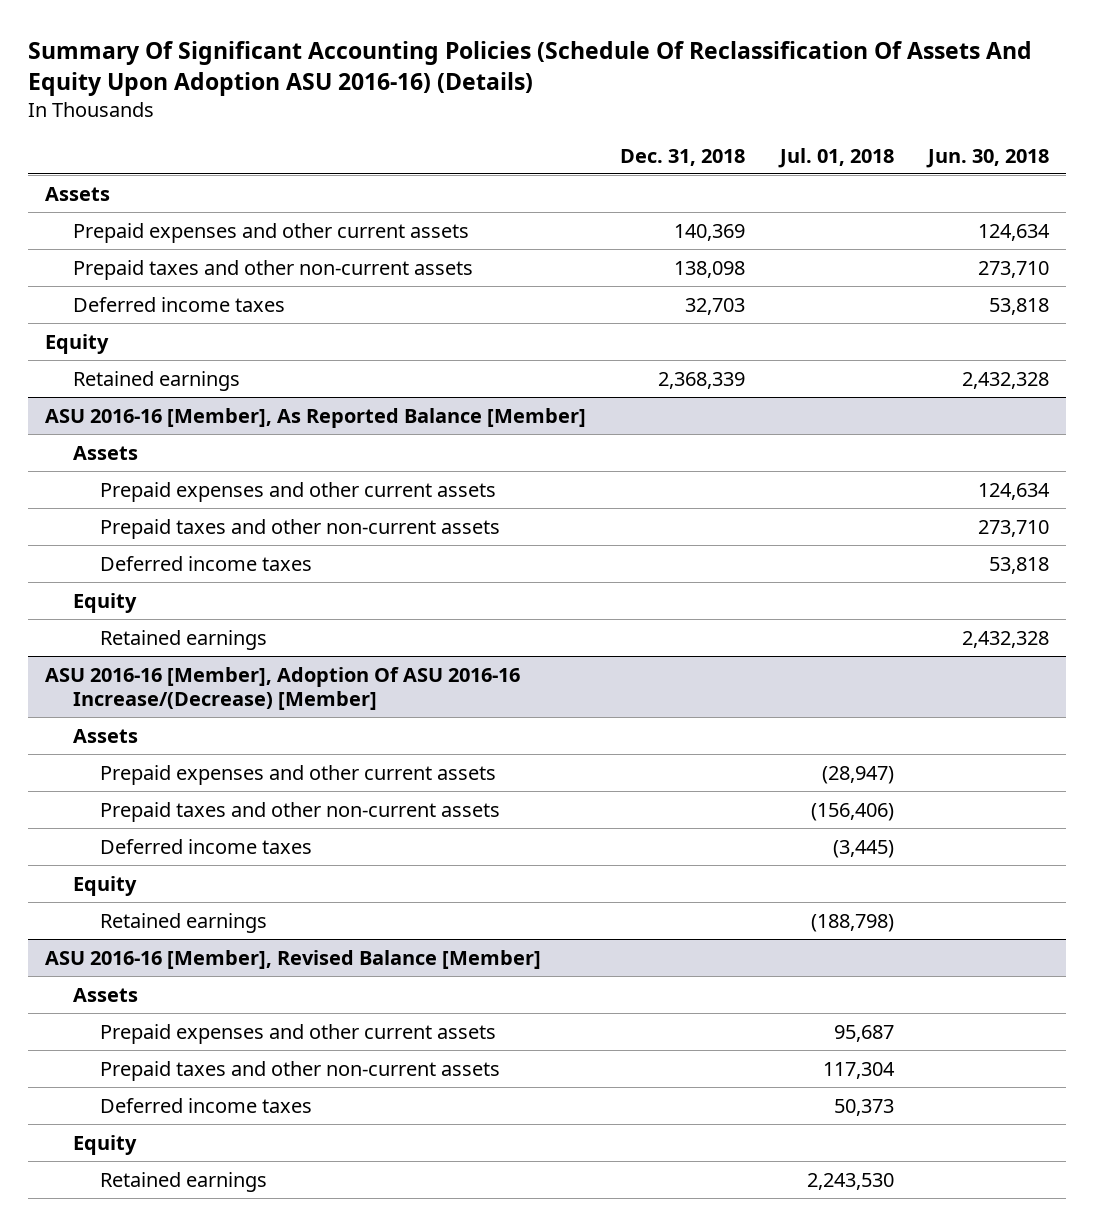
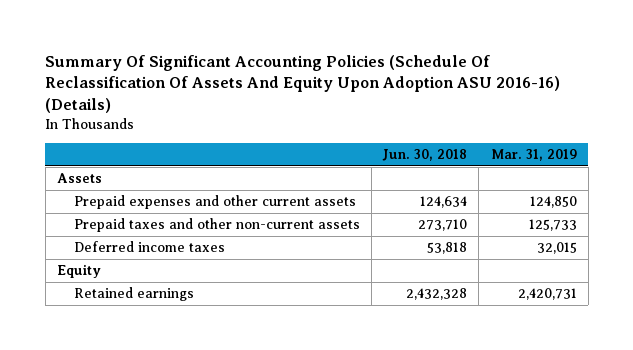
- | Dec. 31, 2018 | Jul. 01, 2018 | Jun. 30, 2018
+ | Jun. 30, 2018 | Mar. 31, 2019
- ASU 2016-16 [Member], As Reported Balance [Member]
- Assets
- Prepaid expenses and other current assets | | | 124,634
- Prepaid taxes and other non-current assets | | | 273,710
- Deferred income taxes | | | 53,818
- Equity
- Retained earnings | | | 2,432,328
- ASU 2016-16 [Member], Adoption Of ASU 2016-16 Increase/(Decrease) [Member]
- Assets
- Prepaid expenses and other current assets | | (28,947) |
- Prepaid taxes and other non-current assets | | (156,406) |
- Deferred income taxes | | (3,445) |
- Equity
- Retained earnings | | (188,798) |
- ASU 2016-16 [Member], Revised Balance [Member]
- Assets
- Prepaid expenses and other current assets | | 95,687 |
- Prepaid taxes and other non-current assets | | 117,304 |
- Deferred income taxes | | 50,373 |
- Equity
- Retained earnings | | 2,243,530 |

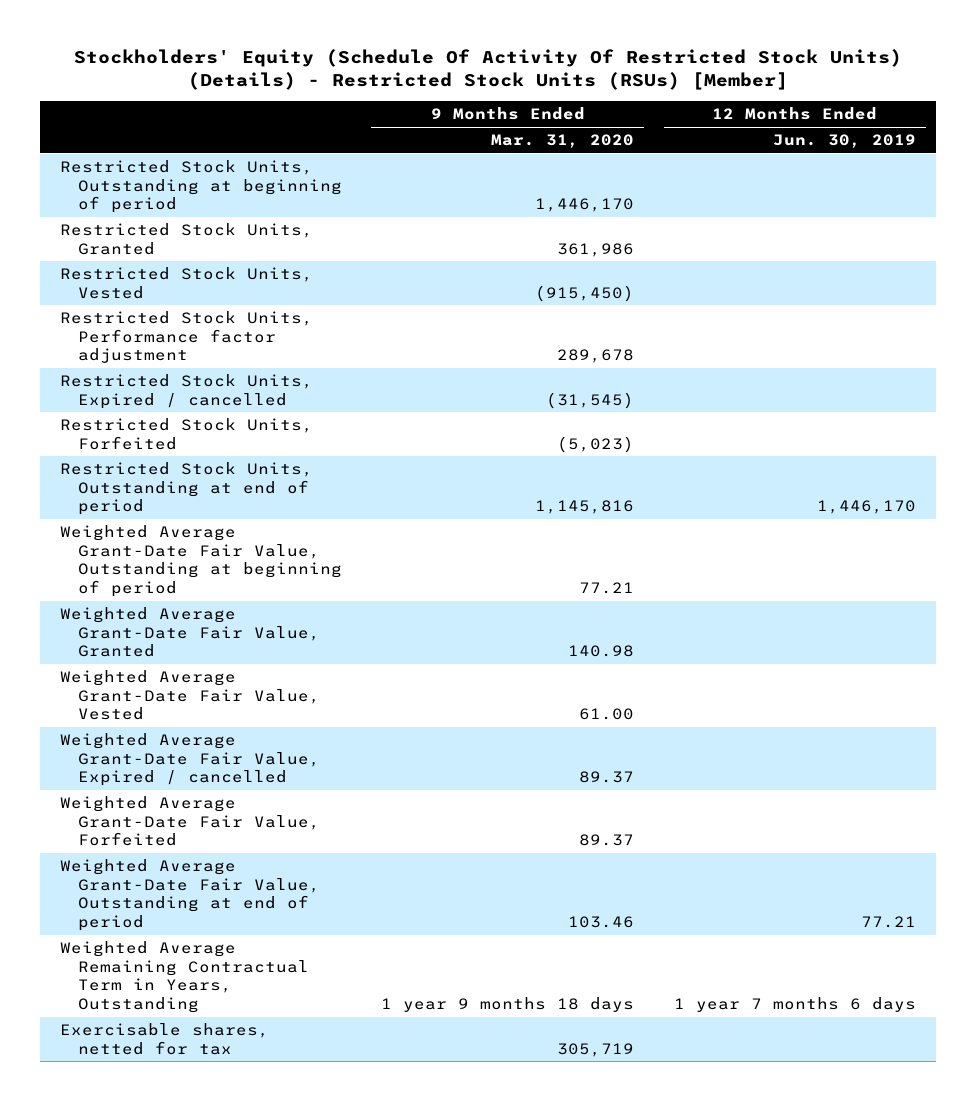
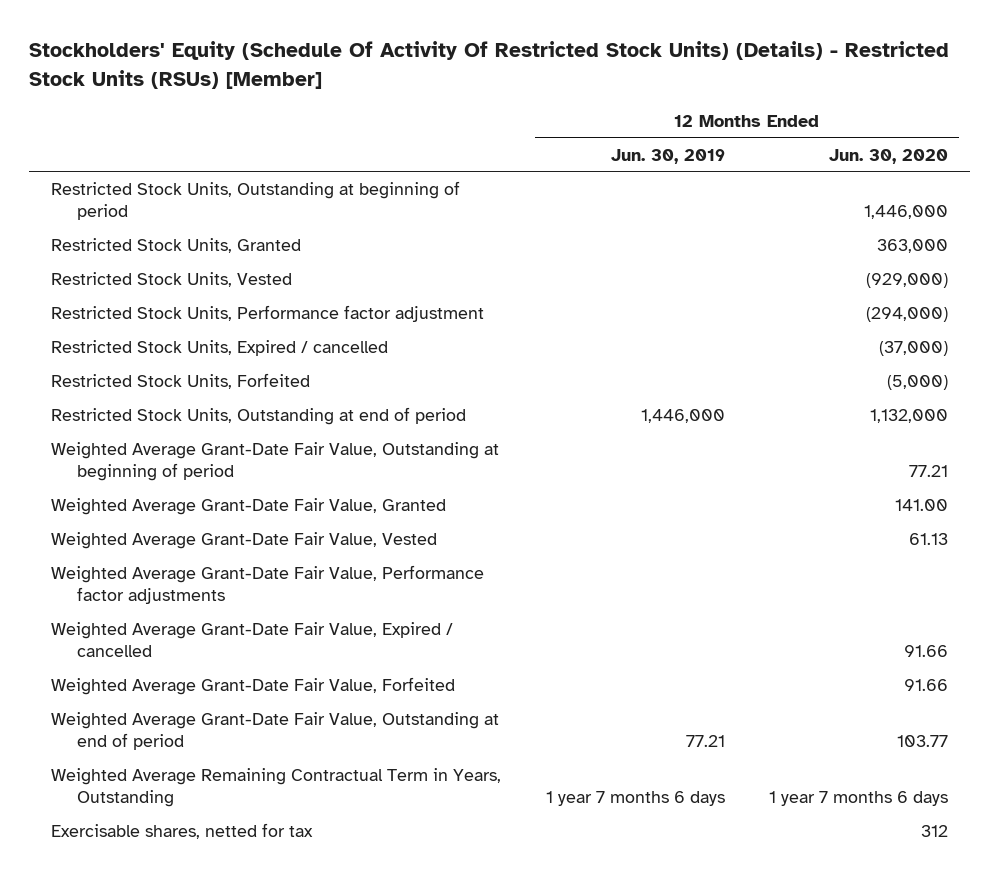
- | 9 Months Ended Mar. 31, 2020 | 12 Months Ended Jun. 30, 2019
+ | 12 Months Ended Jun. 30, 2019 | 12 Months Ended Jun. 30, 2020
- Restricted Stock Units, Outstanding at end of period | 1,145,816 | 1,446,170
+ Restricted Stock Units, Outstanding at end of period | 1,446,000 | 1,132,000
+ Weighted Average Grant-Date Fair Value, Performance factor adjustments

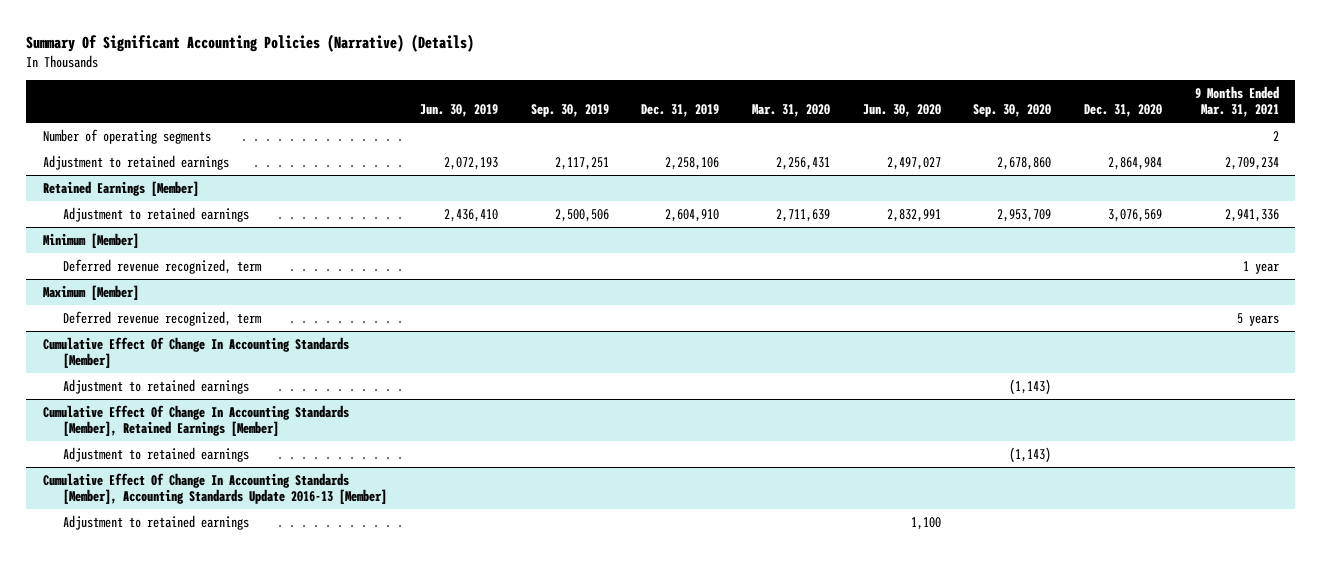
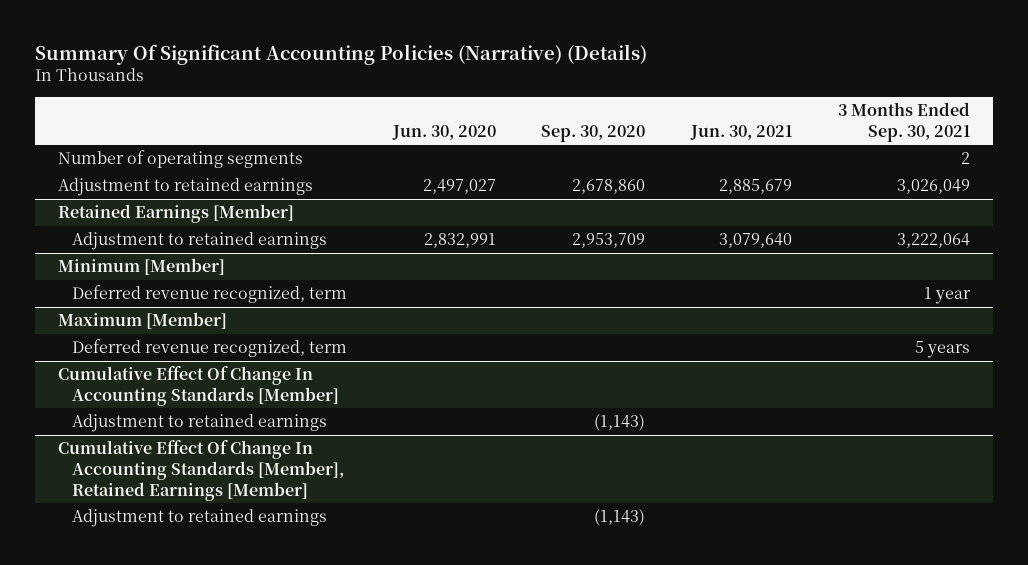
- | Jun. 30, 2019 | Sep. 30, 2019 | Dec. 31, 2019 | Mar. 31, 2020 | Jun. 30, 2020 | Sep. 30, 2020 | Dec. 31, 2020 | 9 Months Ended Mar. 31, 2021
+ | Jun. 30, 2020 | Sep. 30, 2020 | Jun. 30, 2021 | 3 Months Ended Sep. 30, 2021
- Cumulative Effect Of Change In Accounting Standards [Member], Accounting Standards Update 2016-13 [Member]
- Adjustment to retained earnings | | | | | 1,100 | | |

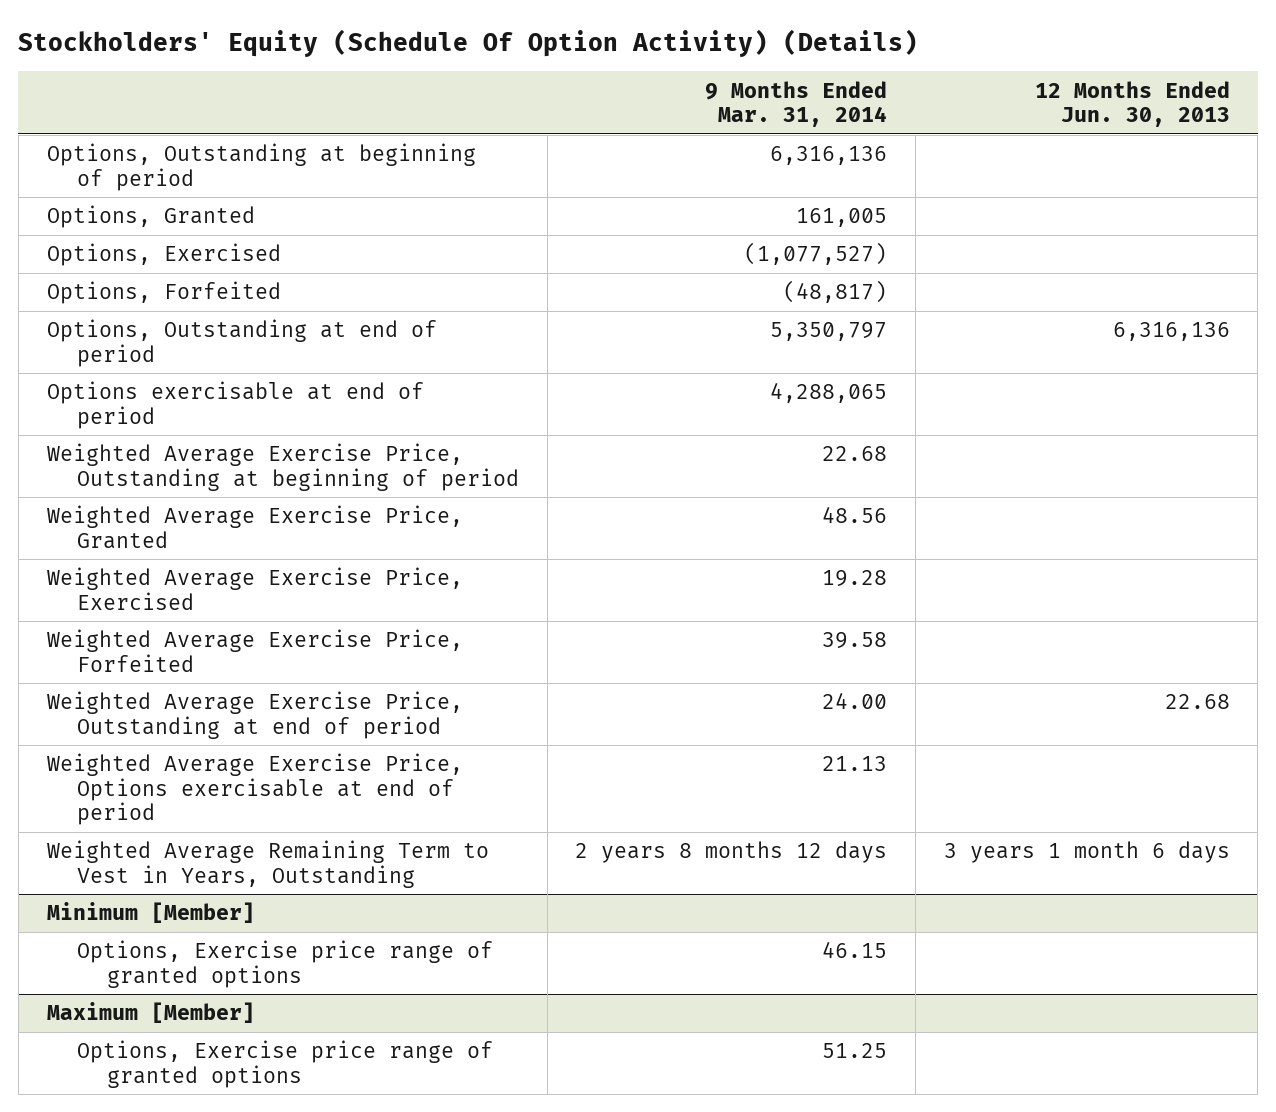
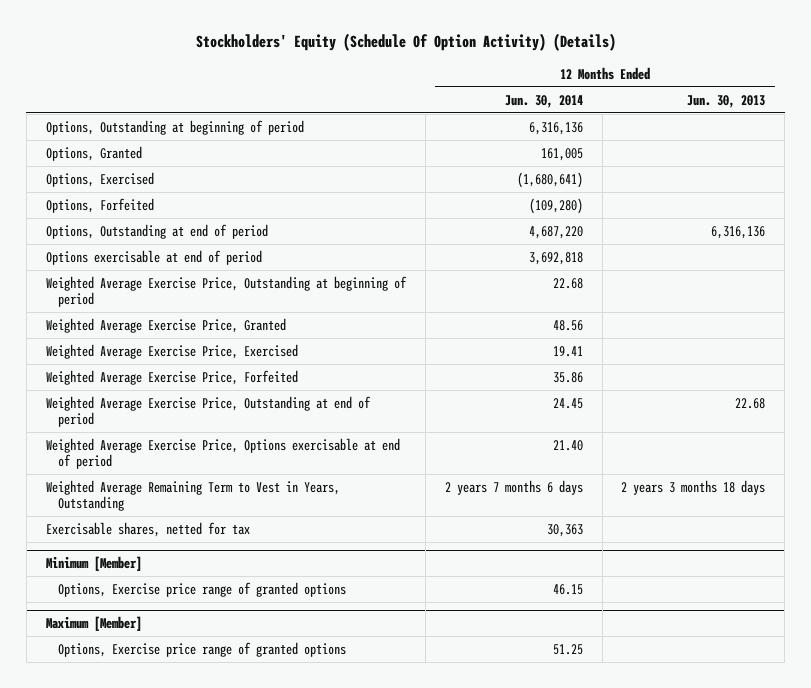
- | 9 Months Ended Mar. 31, 2014 | 12 Months Ended Jun. 30, 2013
+ | 12 Months Ended Jun. 30, 2014 | 12 Months Ended Jun. 30, 2013
- Weighted Average Remaining Term to Vest in Years, Outstanding | 2 years 8 months 12 days | 3 years 1 month 6 days
+ Weighted Average Remaining Term to Vest in Years, Outstanding | 2 years 7 months 6 days | 2 years 3 months 18 days
+ Exercisable shares, netted for tax | 30,363 |

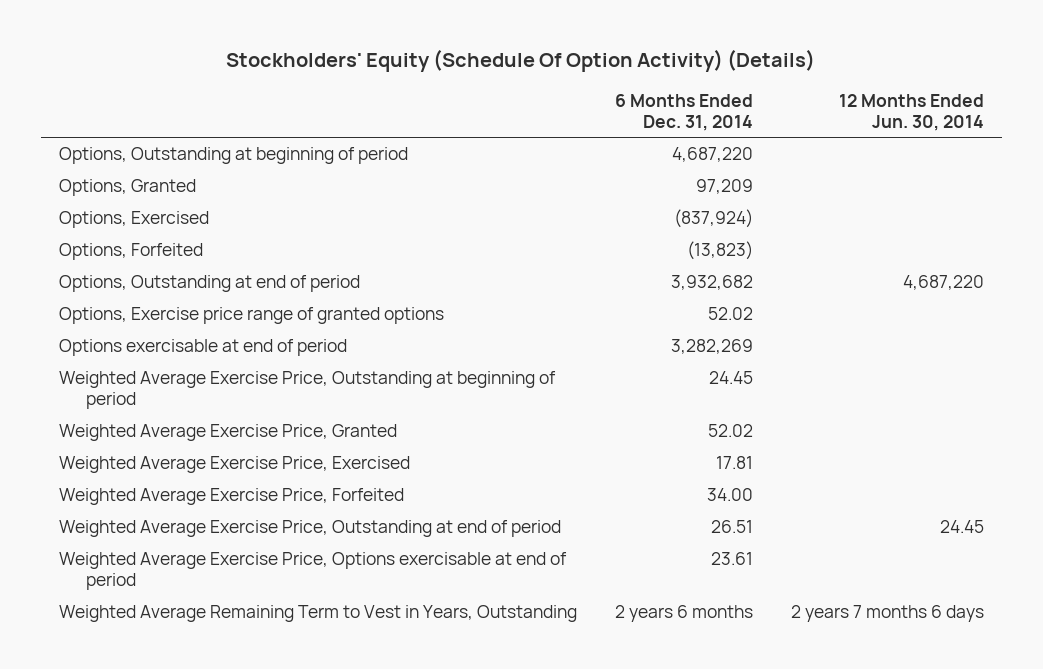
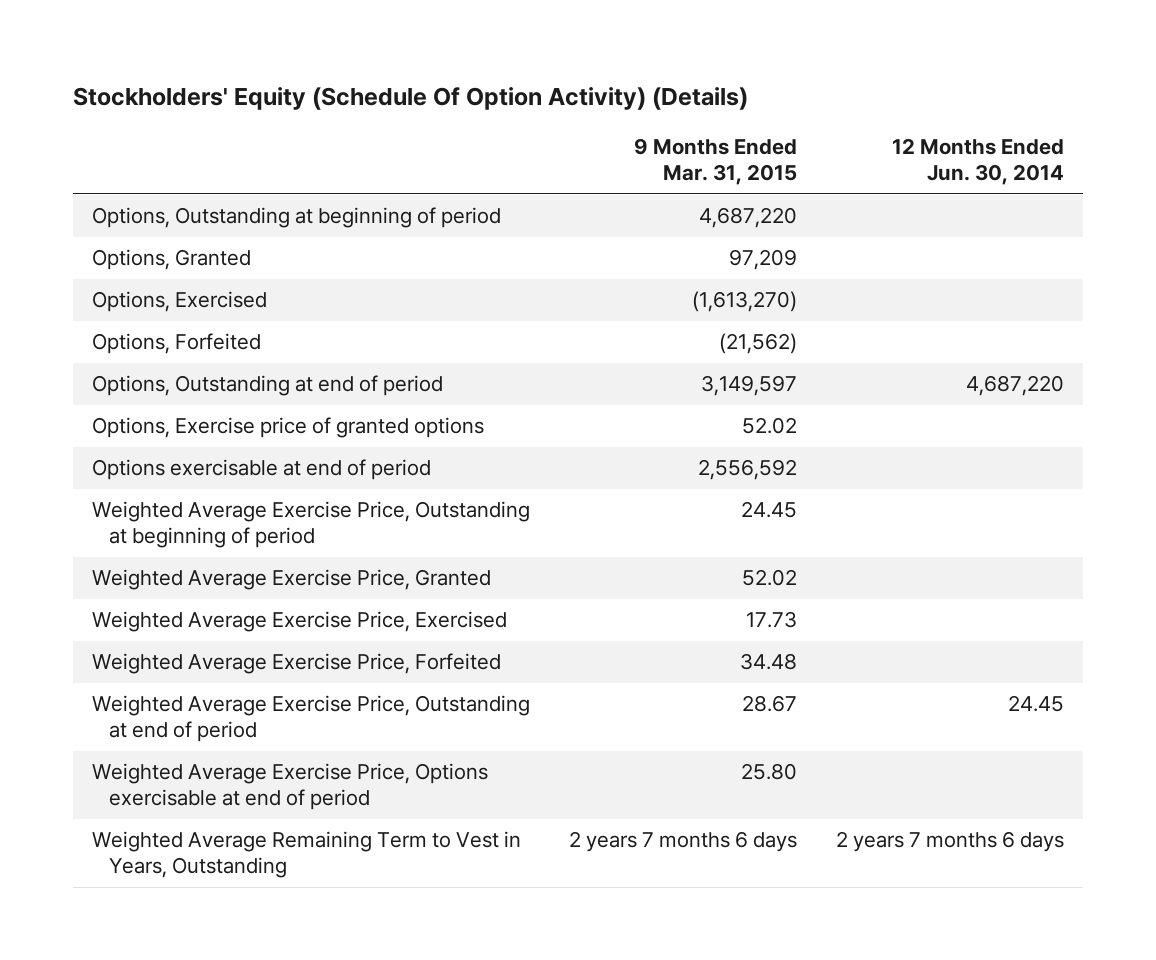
- | 6 Months Ended Dec. 31, 2014 | 12 Months Ended Jun. 30, 2014
+ | 9 Months Ended Mar. 31, 2015 | 12 Months Ended Jun. 30, 2014
- Options, Exercise price range of granted options | 52.02 |
+ Options, Exercise price of granted options | 52.02 |

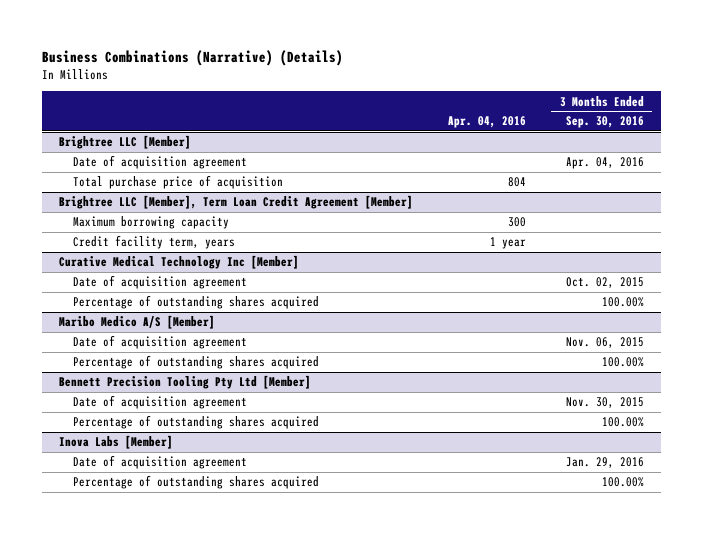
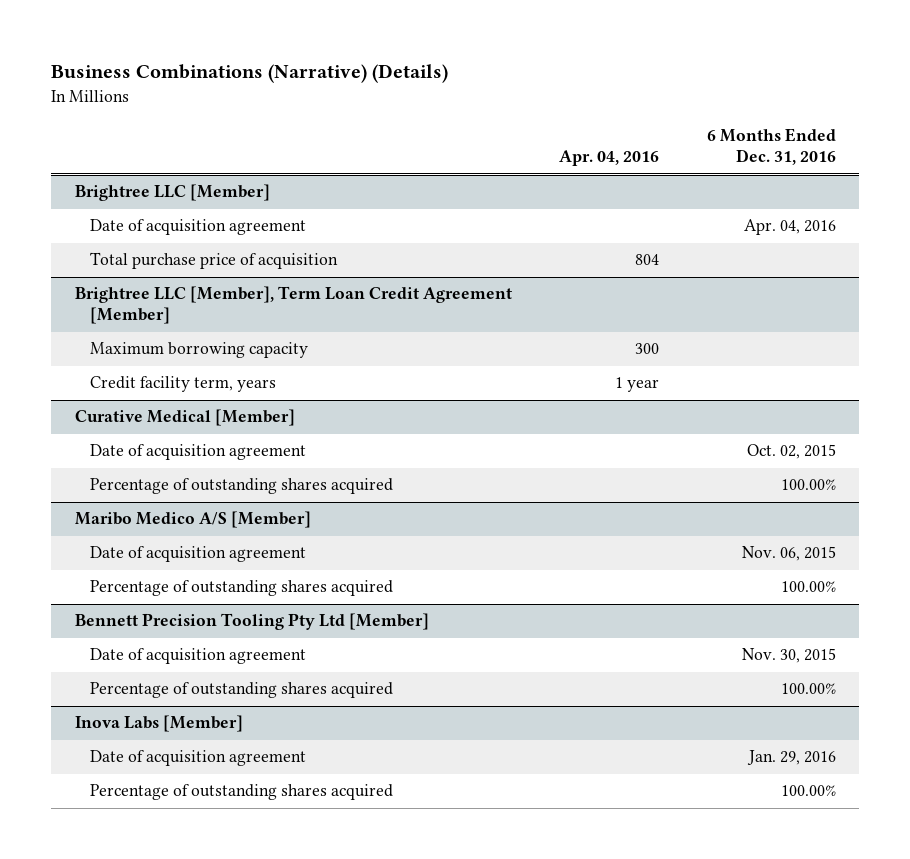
- | Apr. 04, 2016 | 3 Months Ended Sep. 30, 2016
+ | Apr. 04, 2016 | 6 Months Ended Dec. 31, 2016
- Curative Medical Technology Inc [Member]
+ Curative Medical [Member]

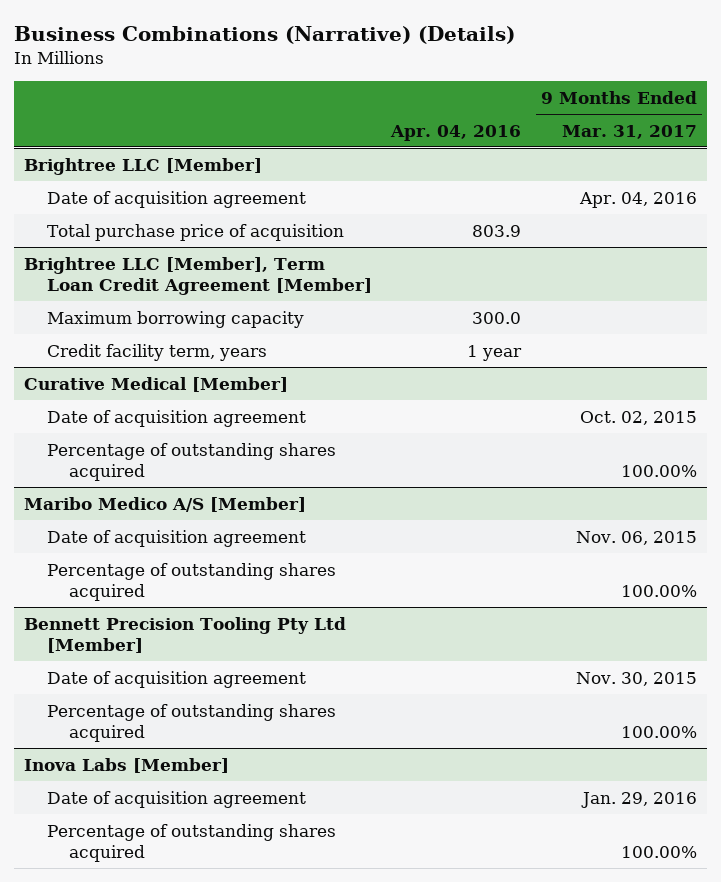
- | Apr. 04, 2016 | 6 Months Ended Dec. 31, 2016
+ | Apr. 04, 2016 | 9 Months Ended Mar. 31, 2017
@ Brightree LLC [Member]
- Total purchase price of acquisition | 804 |
+ Total purchase price of acquisition | 803.9 |
@ Brightree LLC [Member], Term Loan Credit Agreement [Member]
- Maximum borrowing capacity | 300 |
+ Maximum borrowing capacity | 300.0 |

